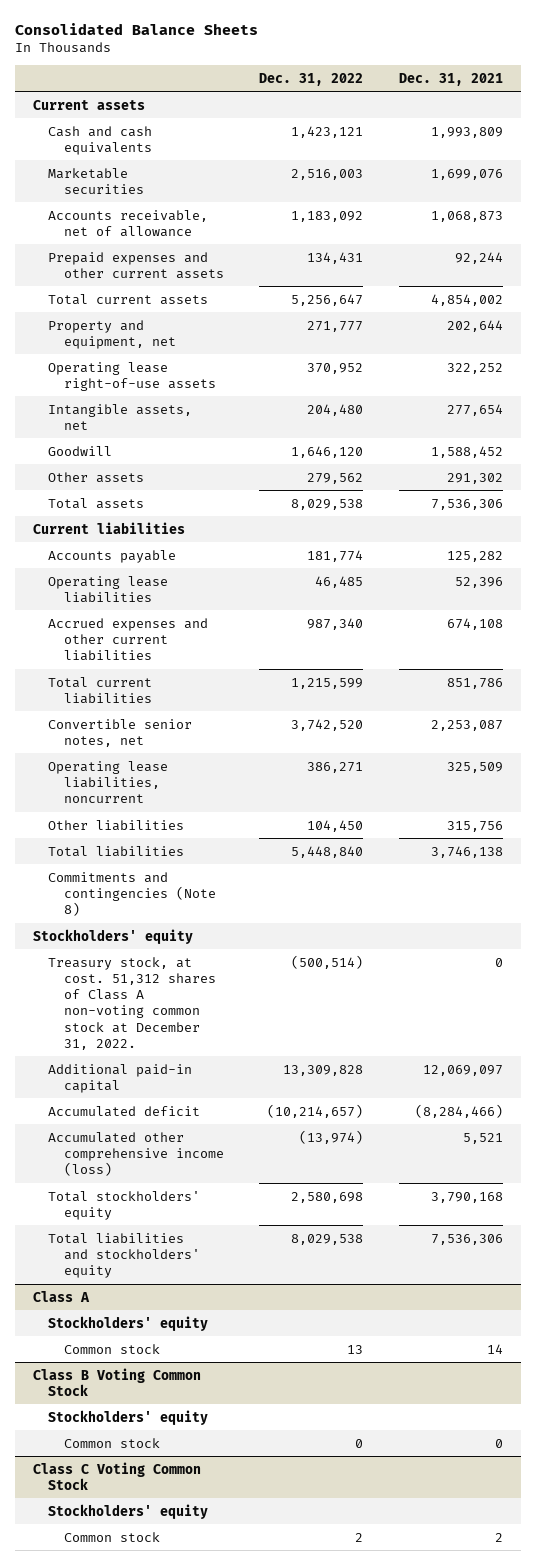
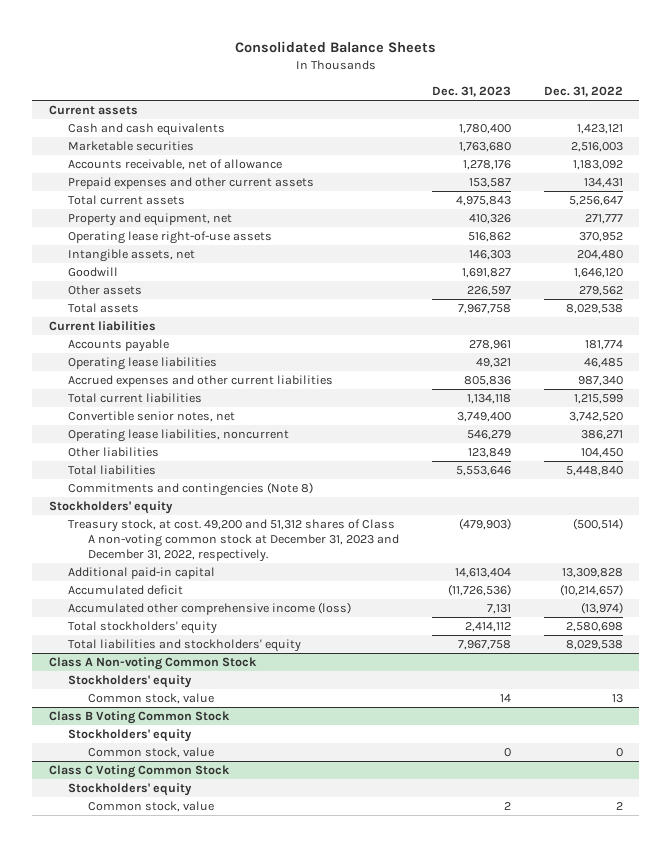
- | Dec. 31, 2022 | Dec. 31, 2021
+ | Dec. 31, 2023 | Dec. 31, 2022
- Treasury stock, at cost. 51,312 shares of Class A non-voting common stock at December 31, 2022. | (500,514) | 0
+ Treasury stock, at cost. 49,200 and 51,312 shares of Class A non-voting common stock at December 31, 2023 and December 31, 2022, respectively. | (479,903) | (500,514)
- Class A
+ Class A Non-voting Common Stock
- Common stock | 13 | 14
+ Common stock, value | 14 | 13
@ Class B Voting Common Stock
- Common stock | 0 | 0
+ Common stock, value | 0 | 0
@ Class C Voting Common Stock
- Common stock | 2 | 2
+ Common stock, value | 2 | 2

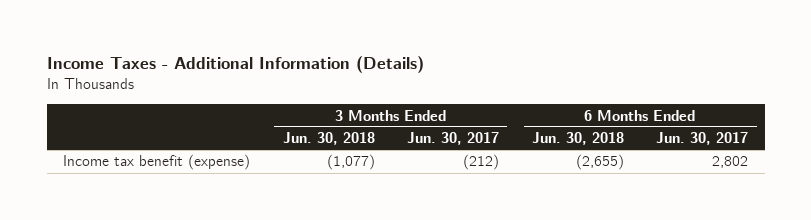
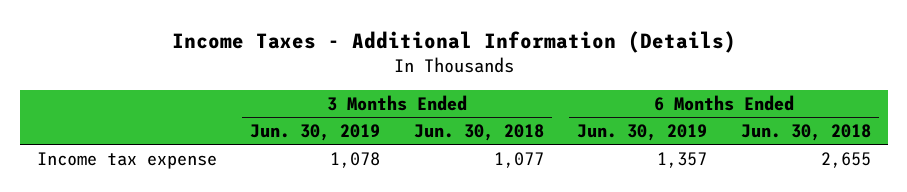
- | 3 Months Ended Jun. 30, 2018 | 3 Months Ended Jun. 30, 2017 | 6 Months Ended Jun. 30, 2018 | 6 Months Ended Jun. 30, 2017
+ | 3 Months Ended Jun. 30, 2019 | 3 Months Ended Jun. 30, 2018 | 6 Months Ended Jun. 30, 2019 | 6 Months Ended Jun. 30, 2018
- Income tax benefit (expense) | (1,077) | (212) | (2,655) | 2,802
+ Income tax expense | 1,078 | 1,077 | 1,357 | 2,655

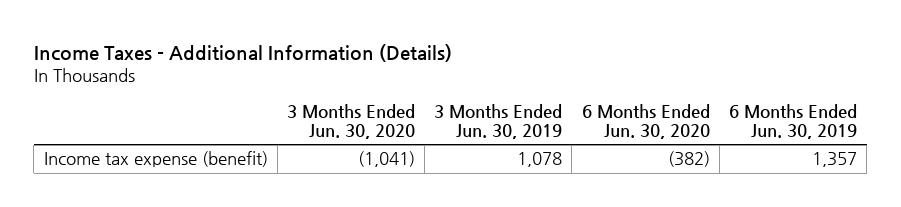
- | 3 Months Ended Jun. 30, 2019 | 3 Months Ended Jun. 30, 2018 | 6 Months Ended Jun. 30, 2019 | 6 Months Ended Jun. 30, 2018
+ | 3 Months Ended Jun. 30, 2020 | 3 Months Ended Jun. 30, 2019 | 6 Months Ended Jun. 30, 2020 | 6 Months Ended Jun. 30, 2019
- Income tax expense | 1,078 | 1,077 | 1,357 | 2,655
+ Income tax expense (benefit) | (1,041) | 1,078 | (382) | 1,357

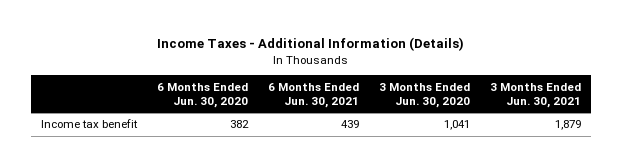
- | 3 Months Ended Jun. 30, 2020 | 3 Months Ended Jun. 30, 2019 | 6 Months Ended Jun. 30, 2020 | 6 Months Ended Jun. 30, 2019
+ | 6 Months Ended Jun. 30, 2020 | 6 Months Ended Jun. 30, 2021 | 3 Months Ended Jun. 30, 2020 | 3 Months Ended Jun. 30, 2021
- Income tax expense (benefit) | (1,041) | 1,078 | (382) | 1,357
+ Income tax benefit | 382 | 439 | 1,041 | 1,879

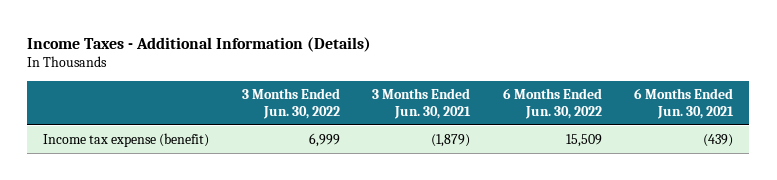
- | 6 Months Ended Jun. 30, 2020 | 6 Months Ended Jun. 30, 2021 | 3 Months Ended Jun. 30, 2020 | 3 Months Ended Jun. 30, 2021
+ | 3 Months Ended Jun. 30, 2022 | 3 Months Ended Jun. 30, 2021 | 6 Months Ended Jun. 30, 2022 | 6 Months Ended Jun. 30, 2021
- Income tax benefit | 382 | 439 | 1,041 | 1,879
+ Income tax expense (benefit) | 6,999 | (1,879) | 15,509 | (439)

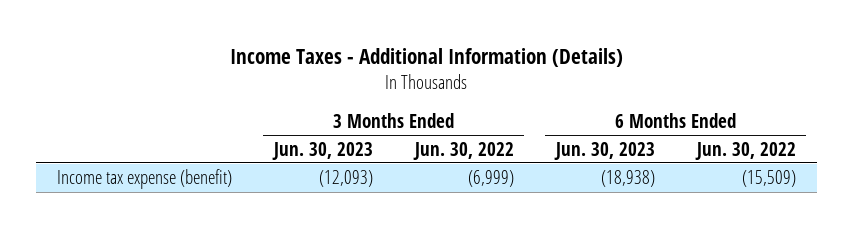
- | 3 Months Ended Jun. 30, 2022 | 3 Months Ended Jun. 30, 2021 | 6 Months Ended Jun. 30, 2022 | 6 Months Ended Jun. 30, 2021
+ | 3 Months Ended Jun. 30, 2023 | 3 Months Ended Jun. 30, 2022 | 6 Months Ended Jun. 30, 2023 | 6 Months Ended Jun. 30, 2022
- Income tax expense (benefit) | 6,999 | (1,879) | 15,509 | (439)
+ Income tax expense (benefit) | (12,093) | (6,999) | (18,938) | (15,509)

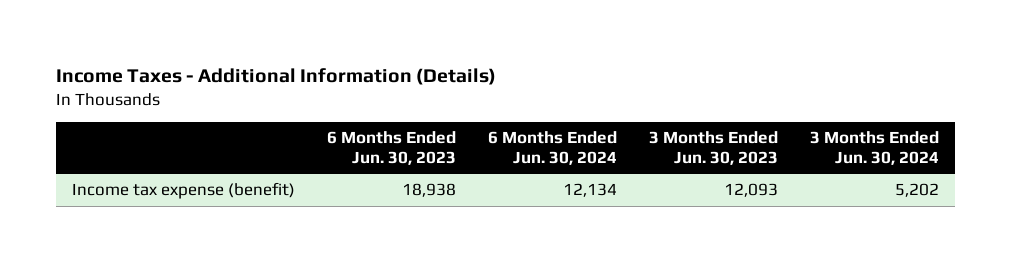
- | 3 Months Ended Jun. 30, 2023 | 3 Months Ended Jun. 30, 2022 | 6 Months Ended Jun. 30, 2023 | 6 Months Ended Jun. 30, 2022
+ | 6 Months Ended Jun. 30, 2023 | 6 Months Ended Jun. 30, 2024 | 3 Months Ended Jun. 30, 2023 | 3 Months Ended Jun. 30, 2024
- Income tax expense (benefit) | (12,093) | (6,999) | (18,938) | (15,509)
+ Income tax expense (benefit) | 18,938 | 12,134 | 12,093 | 5,202

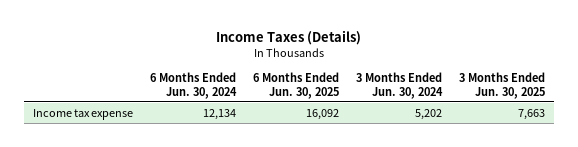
- Income Taxes - Additional Information (Details)
+ Income Taxes (Details)
- | 6 Months Ended Jun. 30, 2023 | 6 Months Ended Jun. 30, 2024 | 3 Months Ended Jun. 30, 2023 | 3 Months Ended Jun. 30, 2024
+ | 6 Months Ended Jun. 30, 2024 | 6 Months Ended Jun. 30, 2025 | 3 Months Ended Jun. 30, 2024 | 3 Months Ended Jun. 30, 2025
- Income tax expense (benefit) | 18,938 | 12,134 | 12,093 | 5,202
+ Income tax expense | 12,134 | 16,092 | 5,202 | 7,663

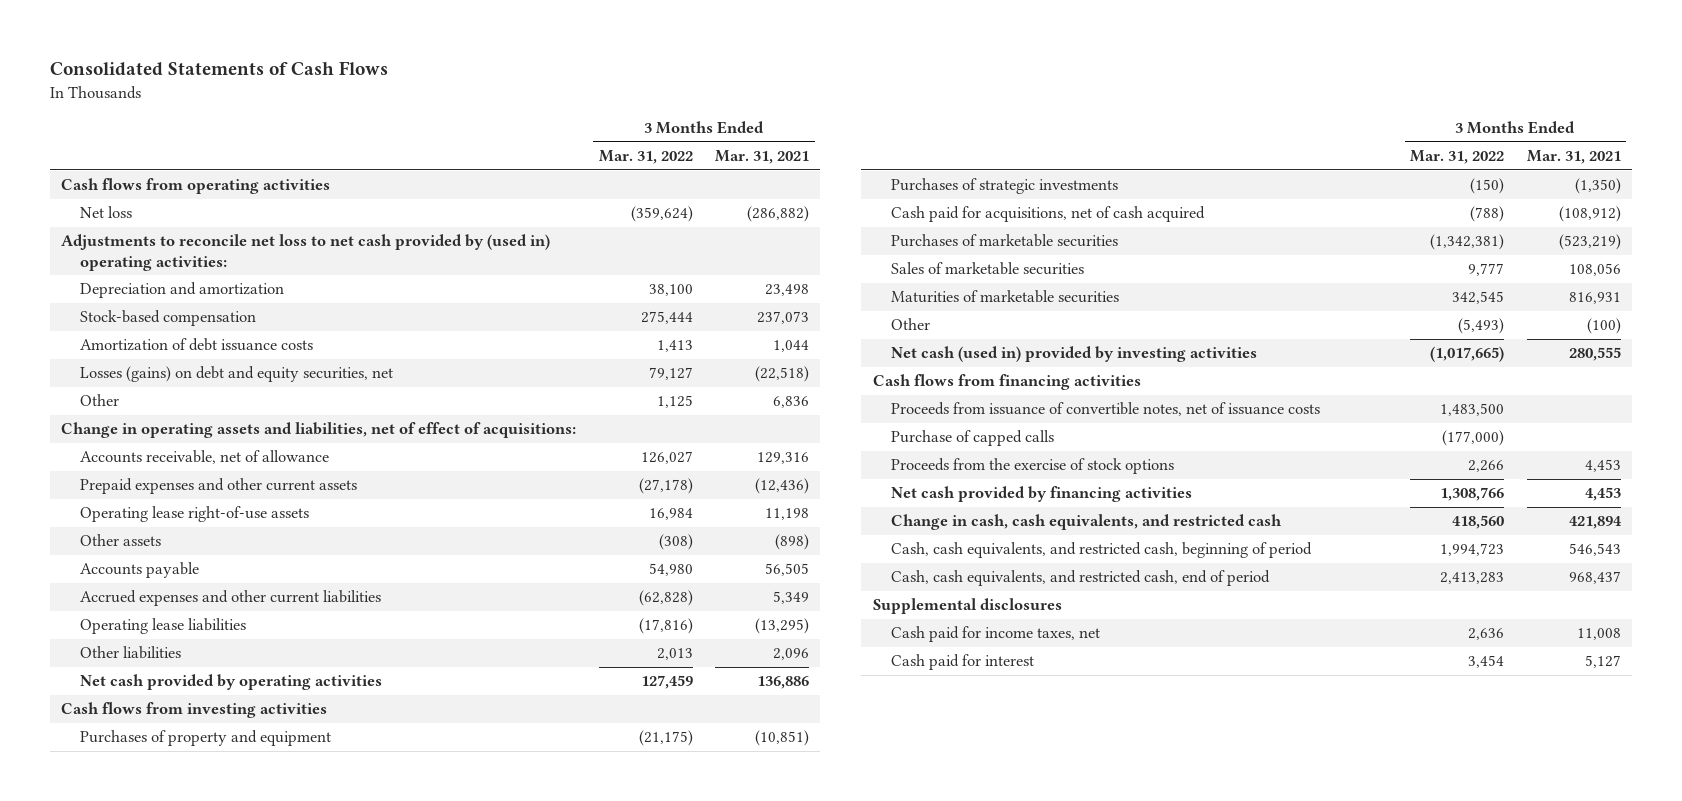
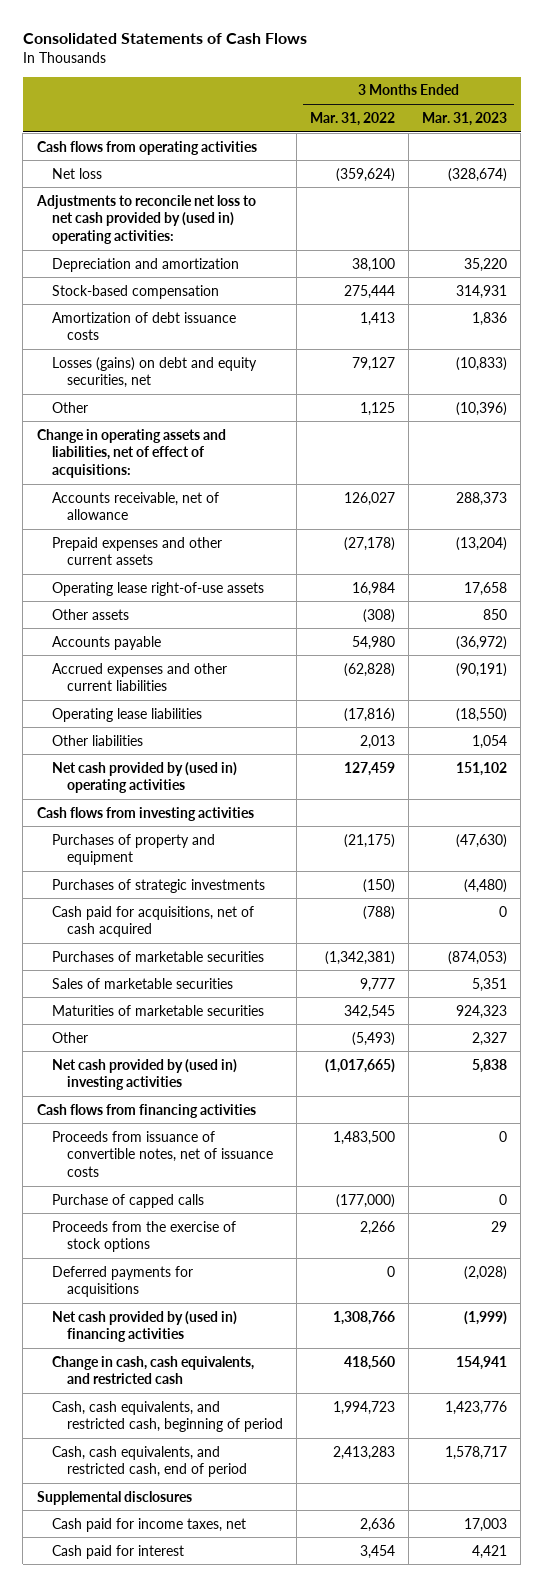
- | 3 Months Ended Mar. 31, 2022 | 3 Months Ended Mar. 31, 2021
+ | 3 Months Ended Mar. 31, 2022 | 3 Months Ended Mar. 31, 2023
- Net cash provided by operating activities | 127,459 | 136,886
+ Net cash provided by (used in) operating activities | 127,459 | 151,102
- Net cash (used in) provided by investing activities | (1,017,665) | 280,555
+ Net cash provided by (used in) investing activities | (1,017,665) | 5,838
- Net cash provided by financing activities | 1,308,766 | 4,453
+ Deferred payments for acquisitions | 0 | (2,028)
+ Net cash provided by (used in) financing activities | 1,308,766 | (1,999)

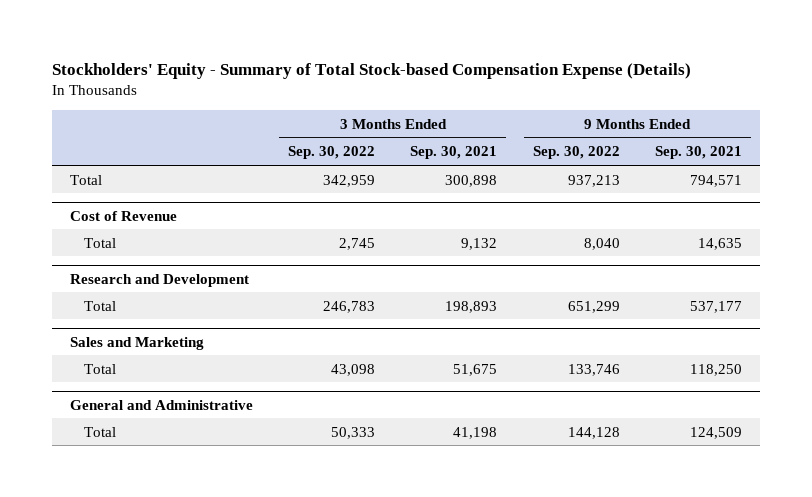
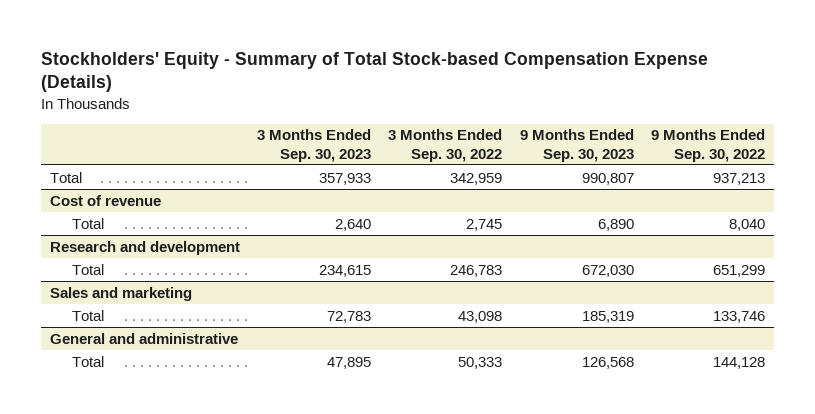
- | 3 Months Ended Sep. 30, 2022 | 3 Months Ended Sep. 30, 2021 | 9 Months Ended Sep. 30, 2022 | 9 Months Ended Sep. 30, 2021
+ | 3 Months Ended Sep. 30, 2023 | 3 Months Ended Sep. 30, 2022 | 9 Months Ended Sep. 30, 2023 | 9 Months Ended Sep. 30, 2022
- Cost of Revenue
+ Cost of revenue
- Research and Development
+ Research and development
- Sales and Marketing
+ Sales and marketing
- General and Administrative
+ General and administrative

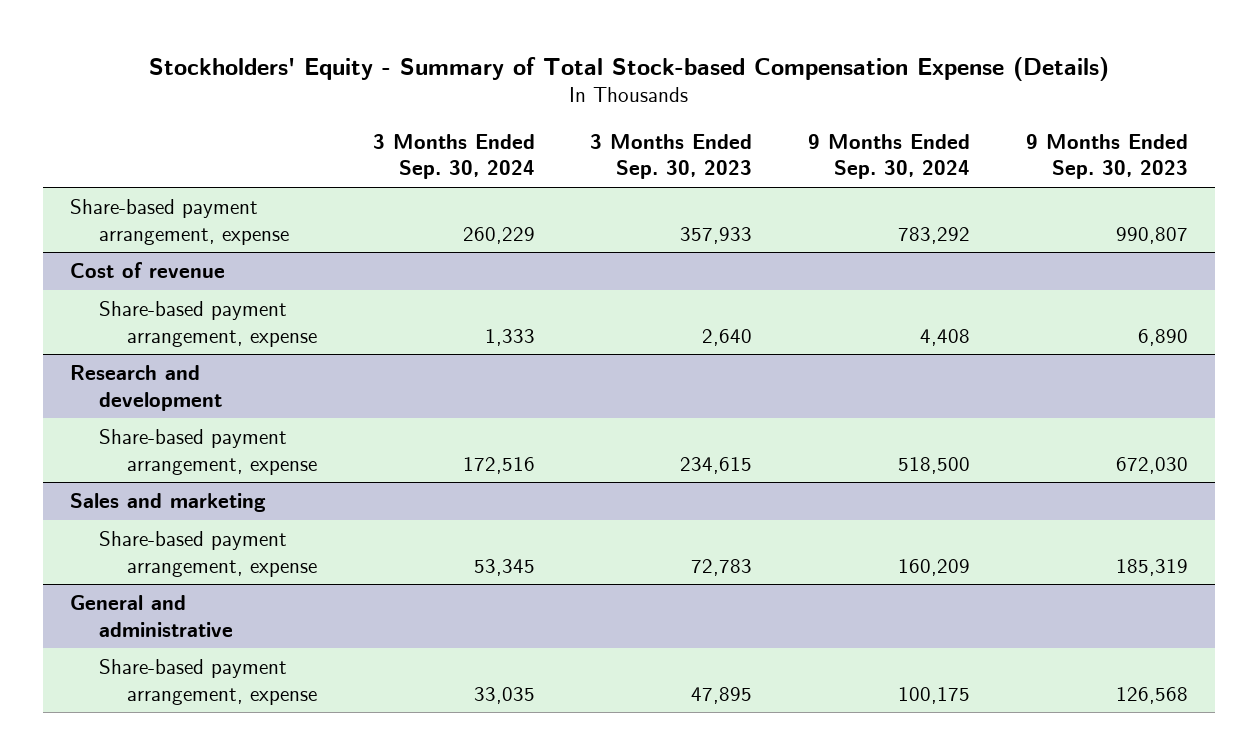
- | 3 Months Ended Sep. 30, 2023 | 3 Months Ended Sep. 30, 2022 | 9 Months Ended Sep. 30, 2023 | 9 Months Ended Sep. 30, 2022
+ | 3 Months Ended Sep. 30, 2024 | 3 Months Ended Sep. 30, 2023 | 9 Months Ended Sep. 30, 2024 | 9 Months Ended Sep. 30, 2023
- Total | 357,933 | 342,959 | 990,807 | 937,213
+ Share-based payment arrangement, expense | 260,229 | 357,933 | 783,292 | 990,807
@ Cost of revenue
- Total | 2,640 | 2,745 | 6,890 | 8,040
+ Share-based payment arrangement, expense | 1,333 | 2,640 | 4,408 | 6,890
@ Research and development
- Total | 234,615 | 246,783 | 672,030 | 651,299
+ Share-based payment arrangement, expense | 172,516 | 234,615 | 518,500 | 672,030
@ Sales and marketing
- Total | 72,783 | 43,098 | 185,319 | 133,746
+ Share-based payment arrangement, expense | 53,345 | 72,783 | 160,209 | 185,319
@ General and administrative
- Total | 47,895 | 50,333 | 126,568 | 144,128
+ Share-based payment arrangement, expense | 33,035 | 47,895 | 100,175 | 126,568

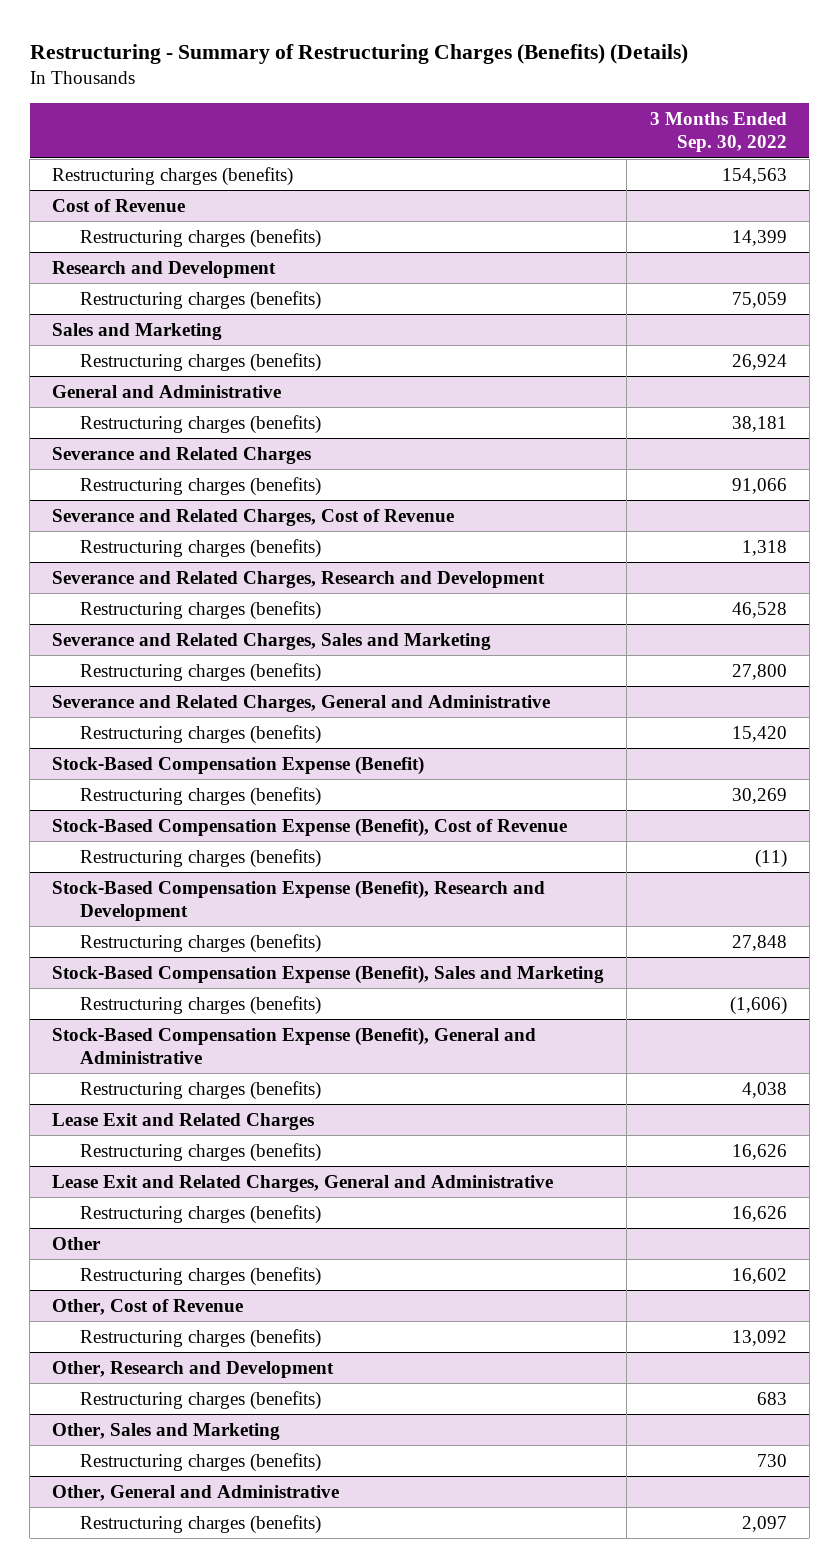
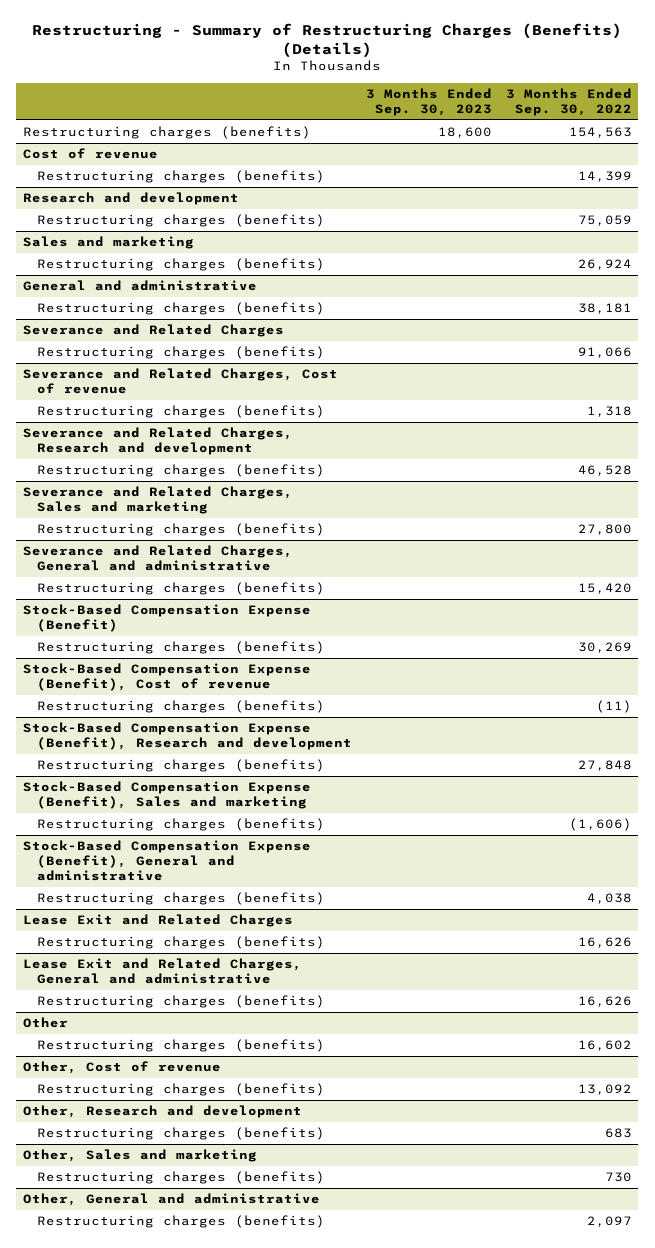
- | 3 Months Ended Sep. 30, 2022
+ | 3 Months Ended Sep. 30, 2023 | 3 Months Ended Sep. 30, 2022
- Cost of Revenue
+ Cost of revenue
- Research and Development
+ Research and development
- Sales and Marketing
+ Sales and marketing
- General and Administrative
+ General and administrative
- Severance and Related Charges, Cost of Revenue
+ Severance and Related Charges, Cost of revenue
- Severance and Related Charges, Research and Development
+ Severance and Related Charges, Research and development
- Severance and Related Charges, Sales and Marketing
+ Severance and Related Charges, Sales and marketing
- Severance and Related Charges, General and Administrative
+ Severance and Related Charges, General and administrative
- Stock-Based Compensation Expense (Benefit), Cost of Revenue
+ Stock-Based Compensation Expense (Benefit), Cost of revenue
- Stock-Based Compensation Expense (Benefit), Research and Development
+ Stock-Based Compensation Expense (Benefit), Research and development
- Stock-Based Compensation Expense (Benefit), Sales and Marketing
+ Stock-Based Compensation Expense (Benefit), Sales and marketing
- Stock-Based Compensation Expense (Benefit), General and Administrative
+ Stock-Based Compensation Expense (Benefit), General and administrative
- Lease Exit and Related Charges, General and Administrative
+ Lease Exit and Related Charges, General and administrative
- Other, Cost of Revenue
+ Other, Cost of revenue
- Other, Research and Development
+ Other, Research and development
- Other, Sales and Marketing
+ Other, Sales and marketing
- Other, General and Administrative
+ Other, General and administrative

